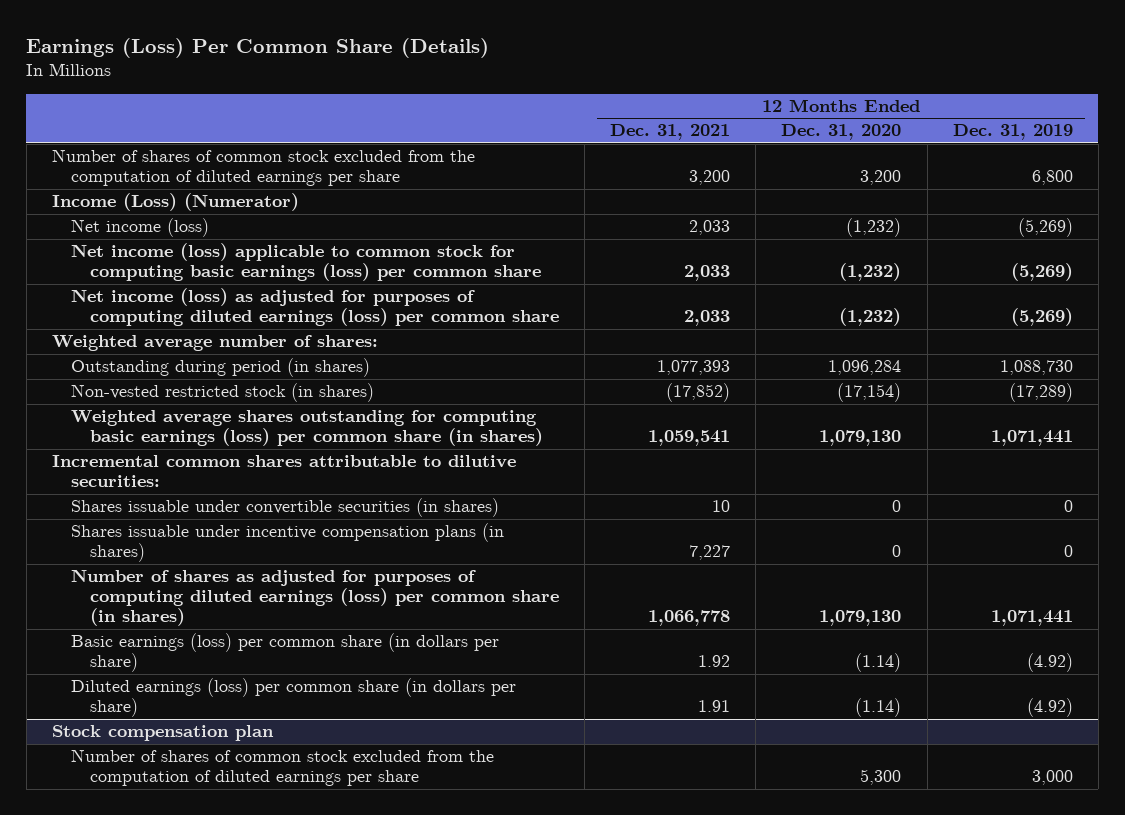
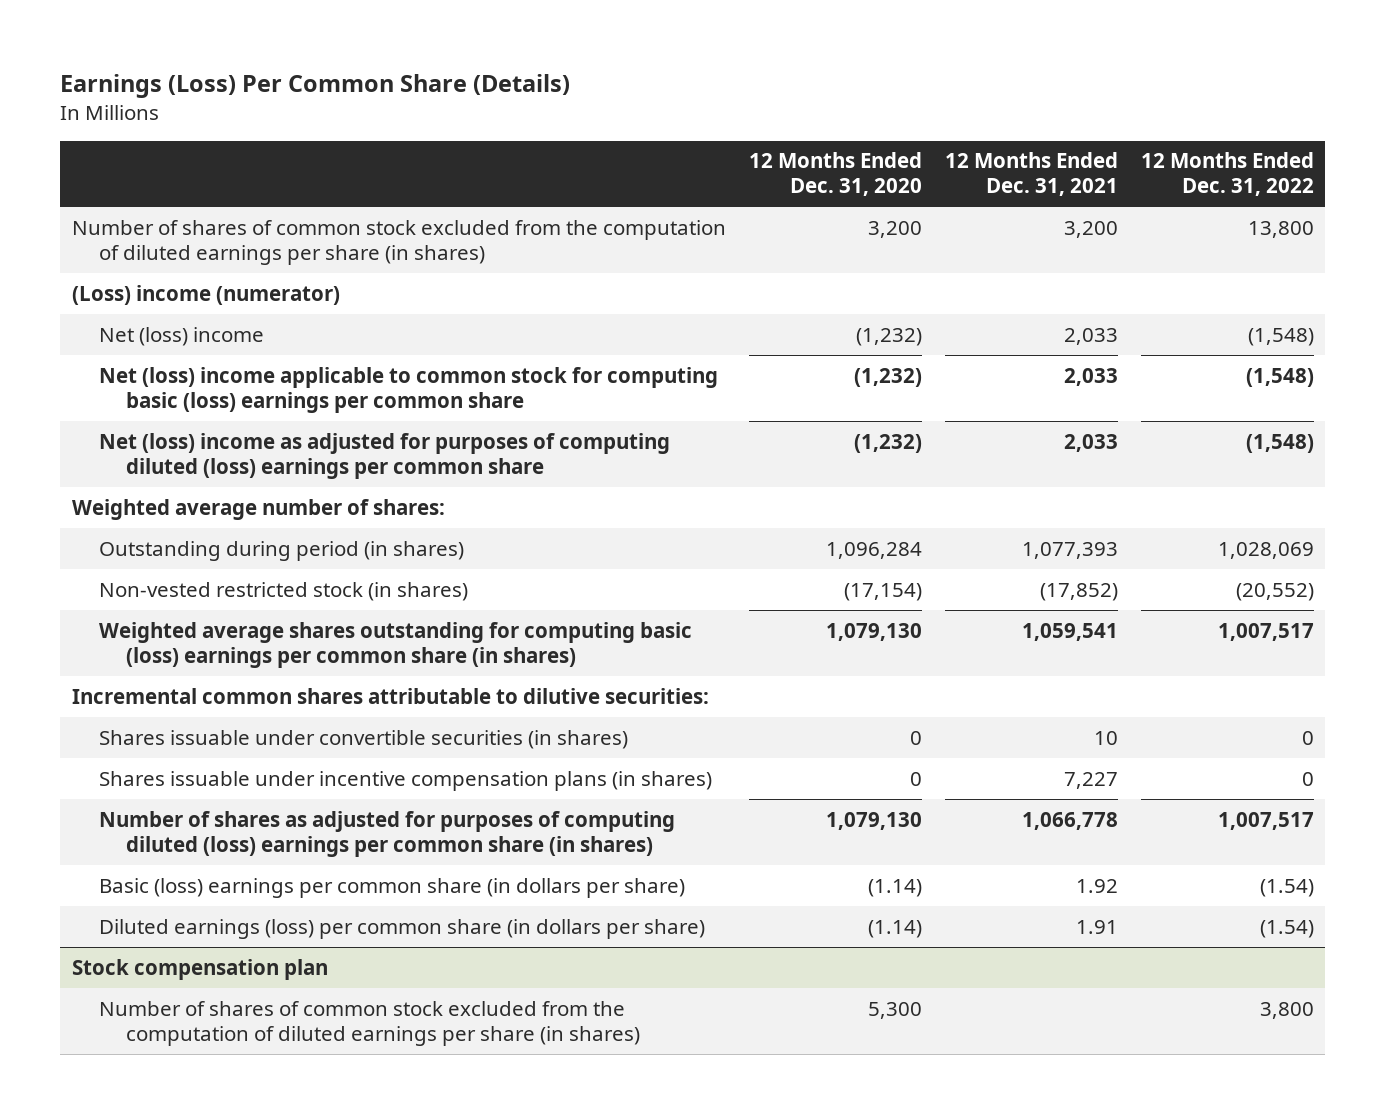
- | 12 Months Ended Dec. 31, 2021 | 12 Months Ended Dec. 31, 2020 | 12 Months Ended Dec. 31, 2019
+ | 12 Months Ended Dec. 31, 2020 | 12 Months Ended Dec. 31, 2021 | 12 Months Ended Dec. 31, 2022
- Number of shares of common stock excluded from the computation of diluted earnings per share | 3,200 | 3,200 | 6,800
- Income (Loss) (Numerator)
- Net income (loss) | 2,033 | (1,232) | (5,269)
- Net income (loss) applicable to common stock for computing basic earnings (loss) per common share | 2,033 | (1,232) | (5,269)
- Net income (loss) as adjusted for purposes of computing diluted earnings (loss) per common share | 2,033 | (1,232) | (5,269)
+ Number of shares of common stock excluded from the computation of diluted earnings per share (in shares) | 3,200 | 3,200 | 13,800
+ (Loss) income (numerator)
+ Net (loss) income | (1,232) | 2,033 | (1,548)
+ Net (loss) income applicable to common stock for computing basic (loss) earnings per common share | (1,232) | 2,033 | (1,548)
+ Net (loss) income as adjusted for purposes of computing diluted (loss) earnings per common share | (1,232) | 2,033 | (1,548)
- Weighted average shares outstanding for computing basic earnings (loss) per common share (in shares) | 1,059,541 | 1,079,130 | 1,071,441
+ Weighted average shares outstanding for computing basic (loss) earnings per common share (in shares) | 1,079,130 | 1,059,541 | 1,007,517
- Number of shares as adjusted for purposes of computing diluted earnings (loss) per common share (in shares) | 1,066,778 | 1,079,130 | 1,071,441
- Basic earnings (loss) per common share (in dollars per share) | 1.92 | (1.14) | (4.92)
+ Number of shares as adjusted for purposes of computing diluted (loss) earnings per common share (in shares) | 1,079,130 | 1,066,778 | 1,007,517
+ Basic (loss) earnings per common share (in dollars per share) | (1.14) | 1.92 | (1.54)
@ Stock compensation plan
- Number of shares of common stock excluded from the computation of diluted earnings per share | | 5,300 | 3,000
+ Number of shares of common stock excluded from the computation of diluted earnings per share (in shares) | 5,300 | | 3,800

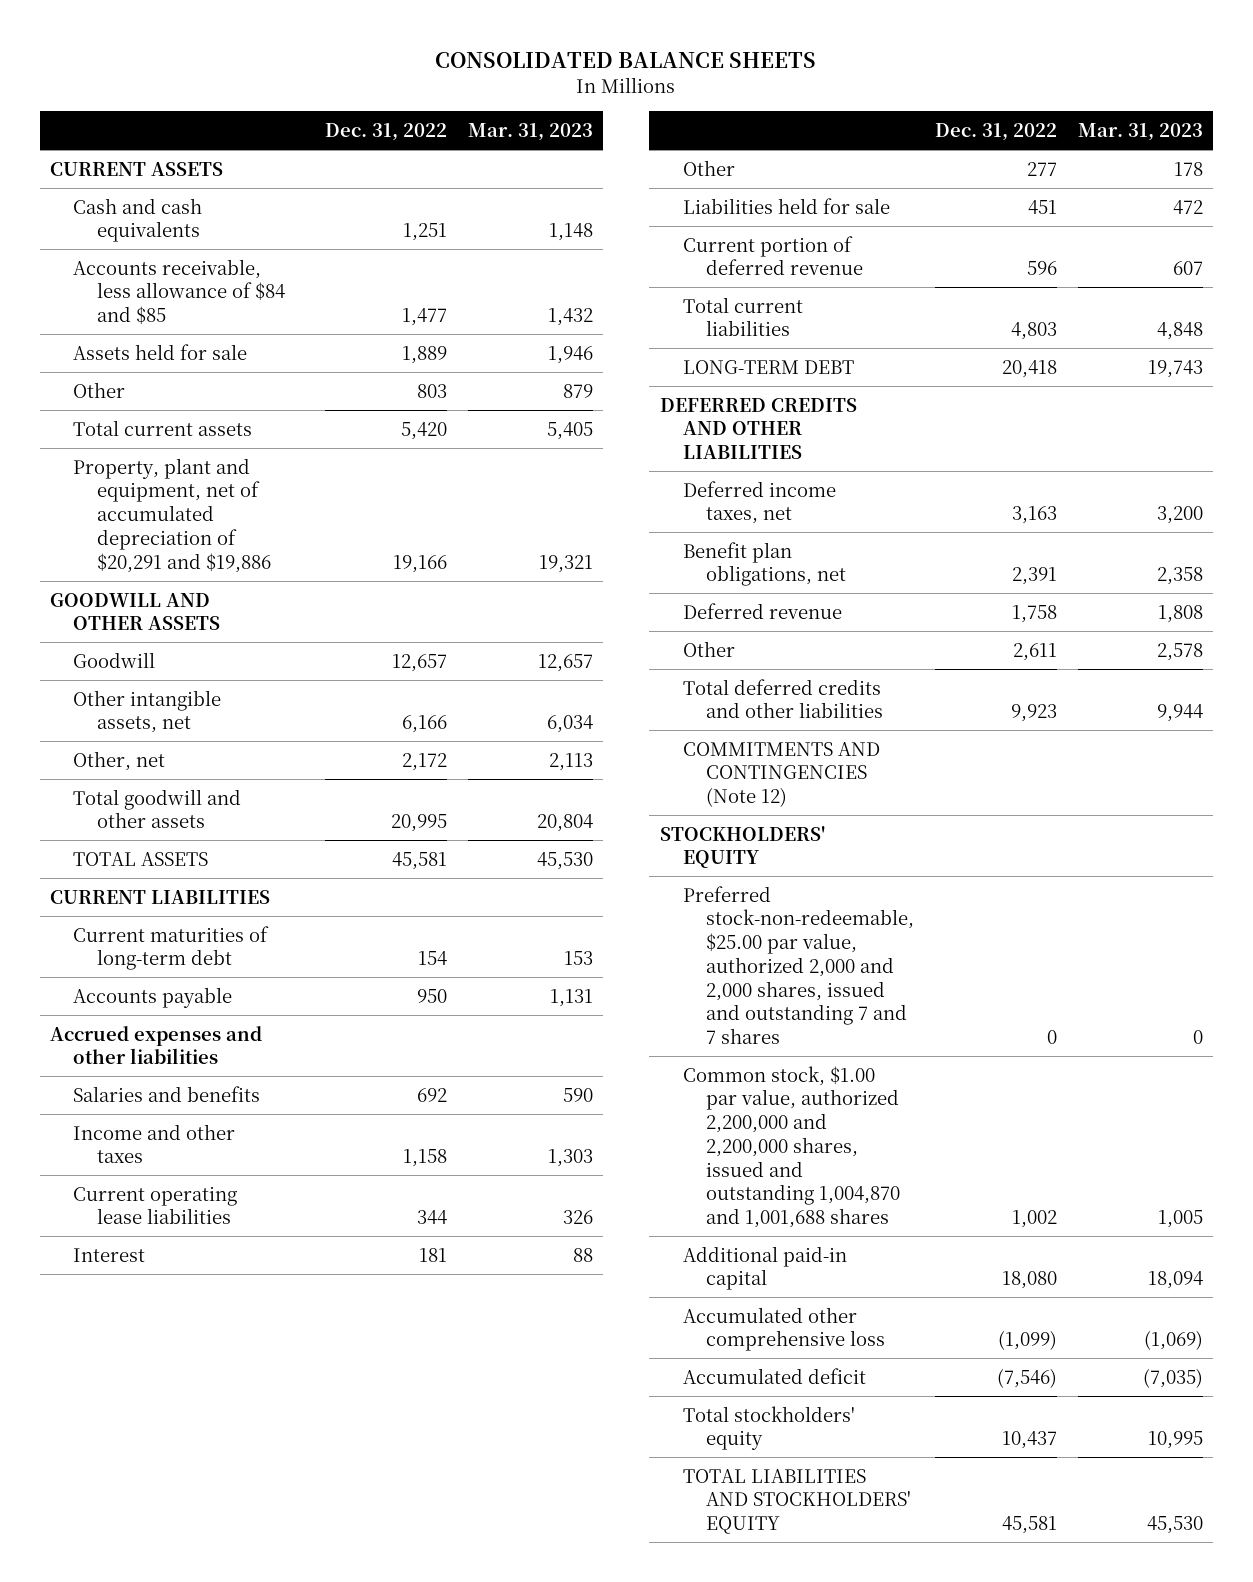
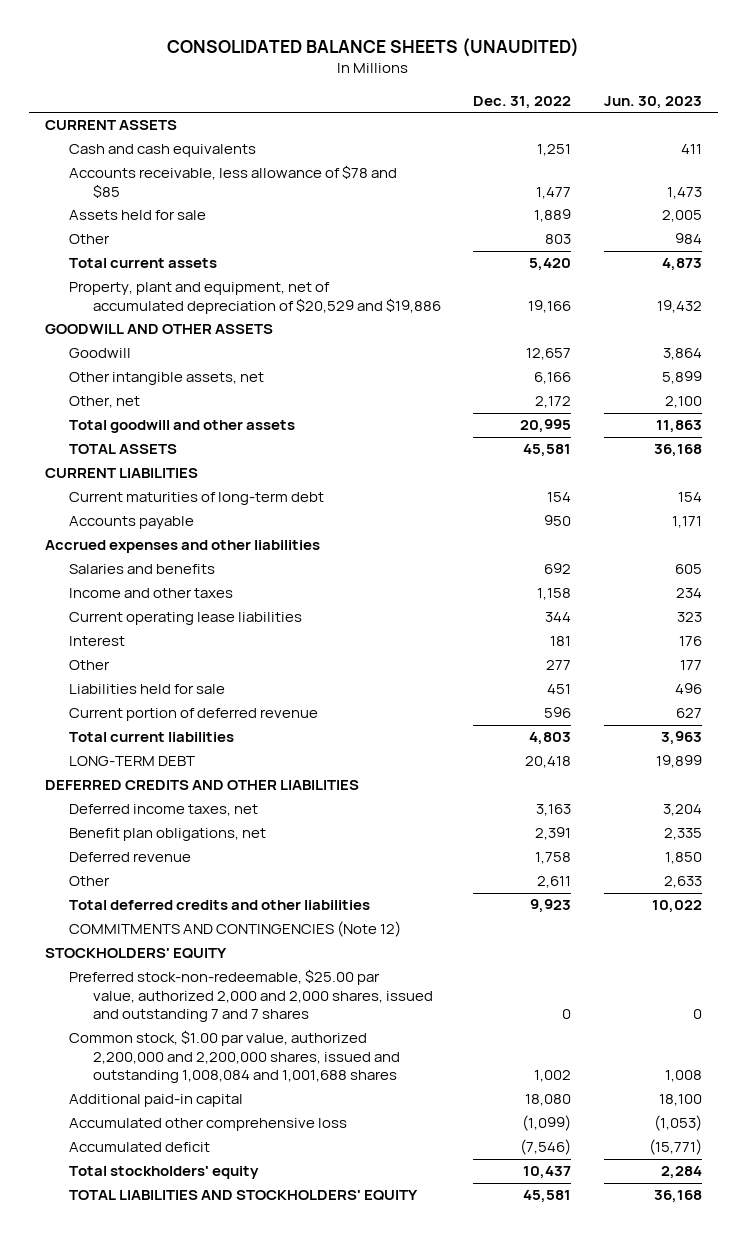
- CONSOLIDATED BALANCE SHEETS
+ CONSOLIDATED BALANCE SHEETS (UNAUDITED)
- | Dec. 31, 2022 | Mar. 31, 2023
+ | Dec. 31, 2022 | Jun. 30, 2023
- Accounts receivable, less allowance of $84 and $85 | 1,477 | 1,432
+ Accounts receivable, less allowance of $78 and $85 | 1,477 | 1,473
- Property, plant and equipment, net of accumulated depreciation of $20,291 and $19,886 | 19,166 | 19,321
+ Property, plant and equipment, net of accumulated depreciation of $20,529 and $19,886 | 19,166 | 19,432
- Common stock, $1.00 par value, authorized 2,200,000 and 2,200,000 shares, issued and outstanding 1,004,870 and 1,001,688 shares | 1,002 | 1,005
+ Common stock, $1.00 par value, authorized 2,200,000 and 2,200,000 shares, issued and outstanding 1,008,084 and 1,001,688 shares | 1,002 | 1,008

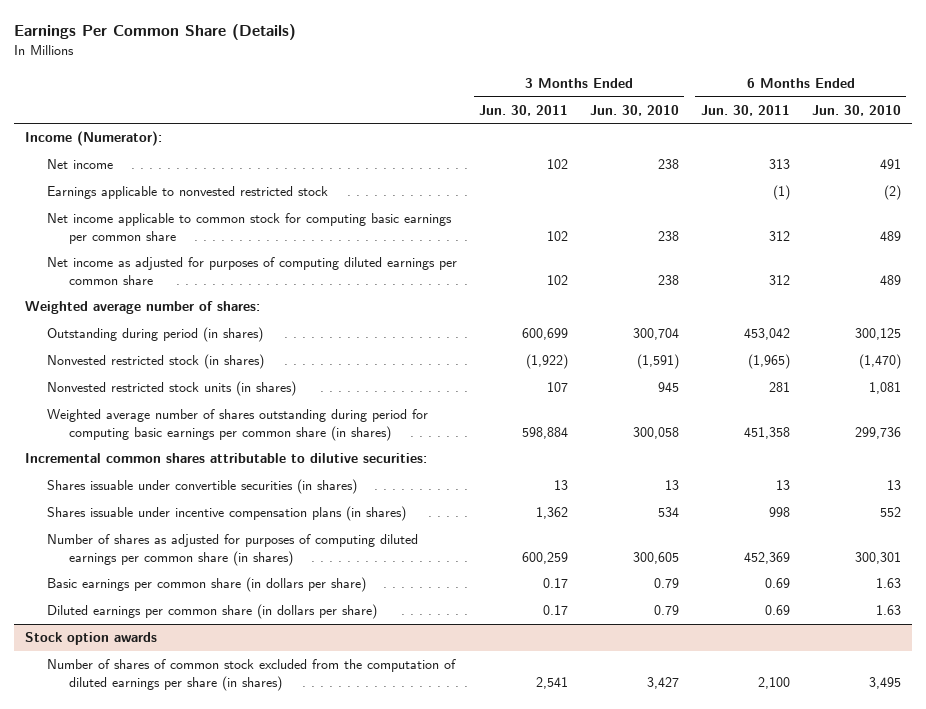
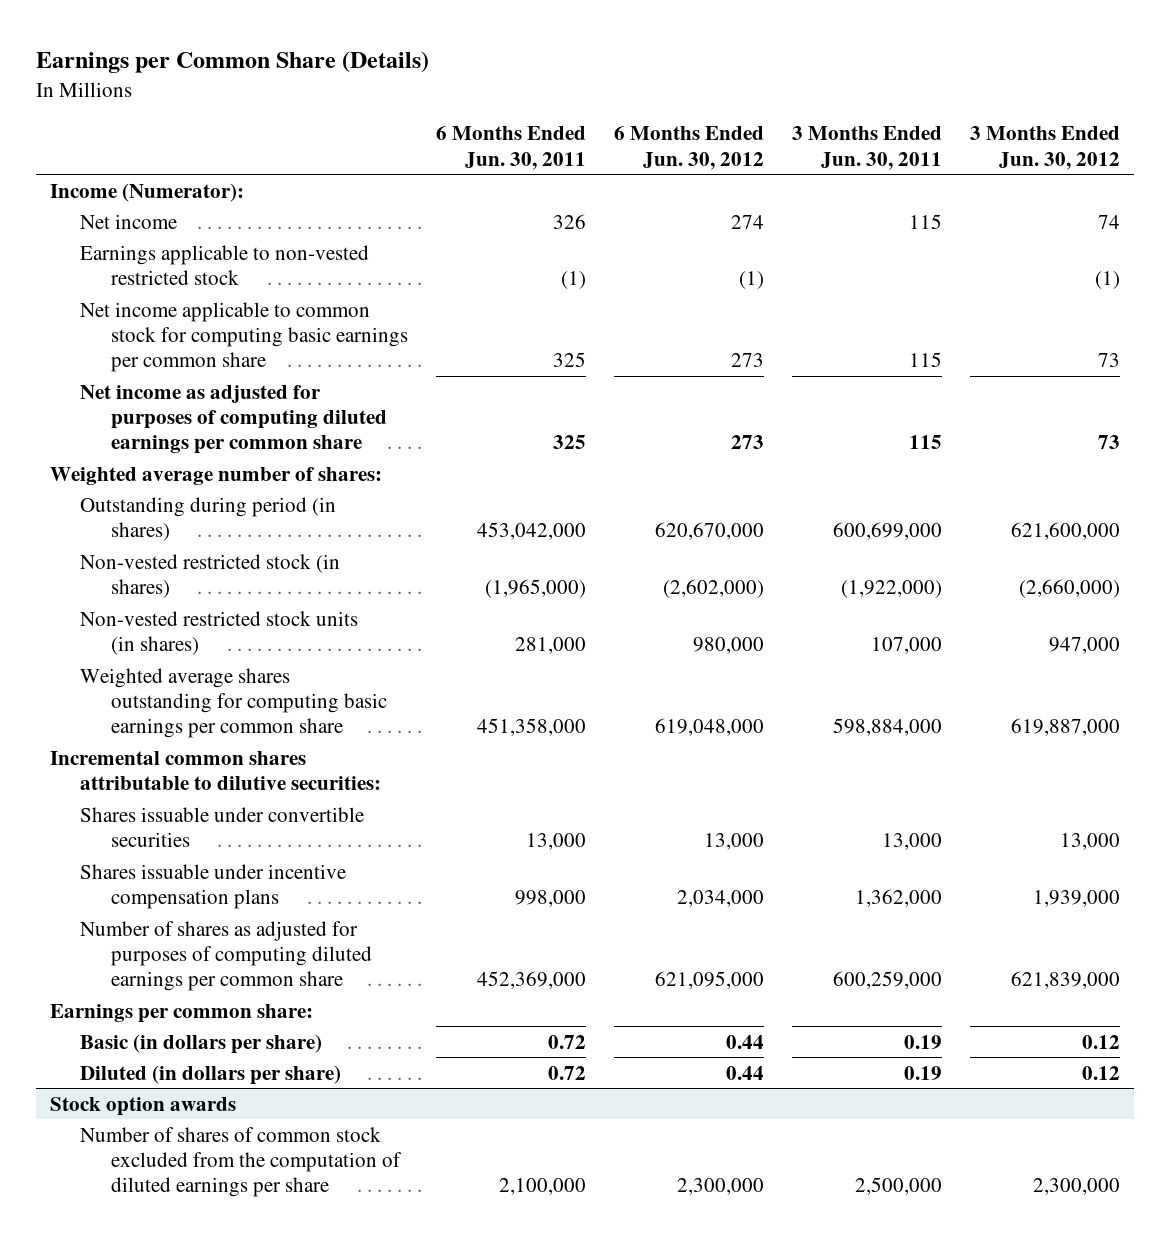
- Earnings Per Common Share (Details)
+ Earnings per Common Share (Details)
- | 3 Months Ended Jun. 30, 2011 | 3 Months Ended Jun. 30, 2010 | 6 Months Ended Jun. 30, 2011 | 6 Months Ended Jun. 30, 2010
+ | 6 Months Ended Jun. 30, 2011 | 6 Months Ended Jun. 30, 2012 | 3 Months Ended Jun. 30, 2011 | 3 Months Ended Jun. 30, 2012
- Net income | 102 | 238 | 313 | 491
- Earnings applicable to nonvested restricted stock | | | (1) | (2)
- Net income applicable to common stock for computing basic earnings per common share | 102 | 238 | 312 | 489
- Net income as adjusted for purposes of computing diluted earnings per common share | 102 | 238 | 312 | 489
+ Net income | 326 | 274 | 115 | 74
+ Earnings applicable to non-vested restricted stock | (1) | (1) | | (1)
+ Net income applicable to common stock for computing basic earnings per common share | 325 | 273 | 115 | 73
+ Net income as adjusted for purposes of computing diluted earnings per common share | 325 | 273 | 115 | 73
- Outstanding during period (in shares) | 600,699 | 300,704 | 453,042 | 300,125
- Nonvested restricted stock (in shares) | (1,922) | (1,591) | (1,965) | (1,470)
- Nonvested restricted stock units (in shares) | 107 | 945 | 281 | 1,081
- Weighted average number of shares outstanding during period for computing basic earnings per common share (in shares) | 598,884 | 300,058 | 451,358 | 299,736
+ Outstanding during period (in shares) | 453,042,000 | 620,670,000 | 600,699,000 | 621,600,000
+ Non-vested restricted stock (in shares) | (1,965,000) | (2,602,000) | (1,922,000) | (2,660,000)
+ Non-vested restricted stock units (in shares) | 281,000 | 980,000 | 107,000 | 947,000
+ Weighted average shares outstanding for computing basic earnings per common share | 451,358,000 | 619,048,000 | 598,884,000 | 619,887,000
- Shares issuable under convertible securities (in shares) | 13 | 13 | 13 | 13
- Shares issuable under incentive compensation plans (in shares) | 1,362 | 534 | 998 | 552
- Number of shares as adjusted for purposes of computing diluted earnings per common share (in shares) | 600,259 | 300,605 | 452,369 | 300,301
- Basic earnings per common share (in dollars per share) | 0.17 | 0.79 | 0.69 | 1.63
- Diluted earnings per common share (in dollars per share) | 0.17 | 0.79 | 0.69 | 1.63
+ Shares issuable under convertible securities | 13,000 | 13,000 | 13,000 | 13,000
+ Shares issuable under incentive compensation plans | 998,000 | 2,034,000 | 1,362,000 | 1,939,000
+ Number of shares as adjusted for purposes of computing diluted earnings per common share | 452,369,000 | 621,095,000 | 600,259,000 | 621,839,000
+ Earnings per common share:
+ Basic (in dollars per share) | 0.72 | 0.44 | 0.19 | 0.12
+ Diluted (in dollars per share) | 0.72 | 0.44 | 0.19 | 0.12
@ Stock option awards
- Number of shares of common stock excluded from the computation of diluted earnings per share (in shares) | 2,541 | 3,427 | 2,100 | 3,495
+ Number of shares of common stock excluded from the computation of diluted earnings per share | 2,100,000 | 2,300,000 | 2,500,000 | 2,300,000

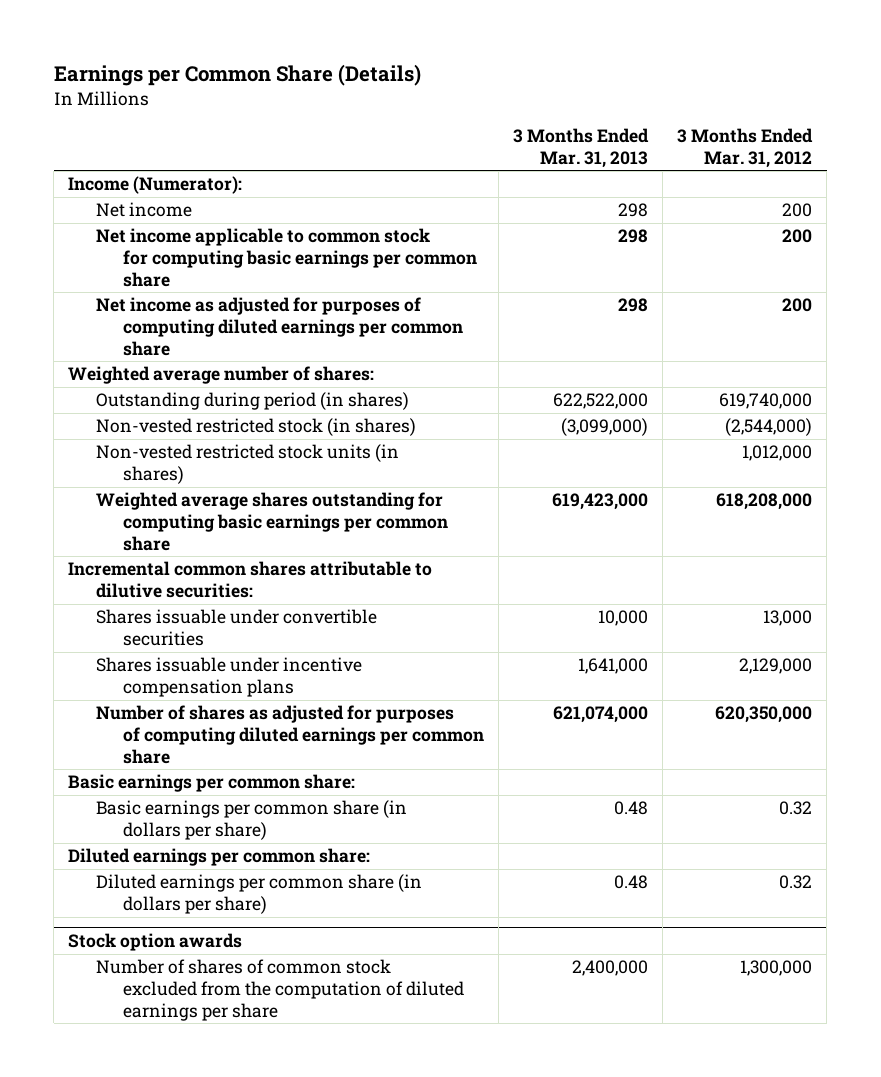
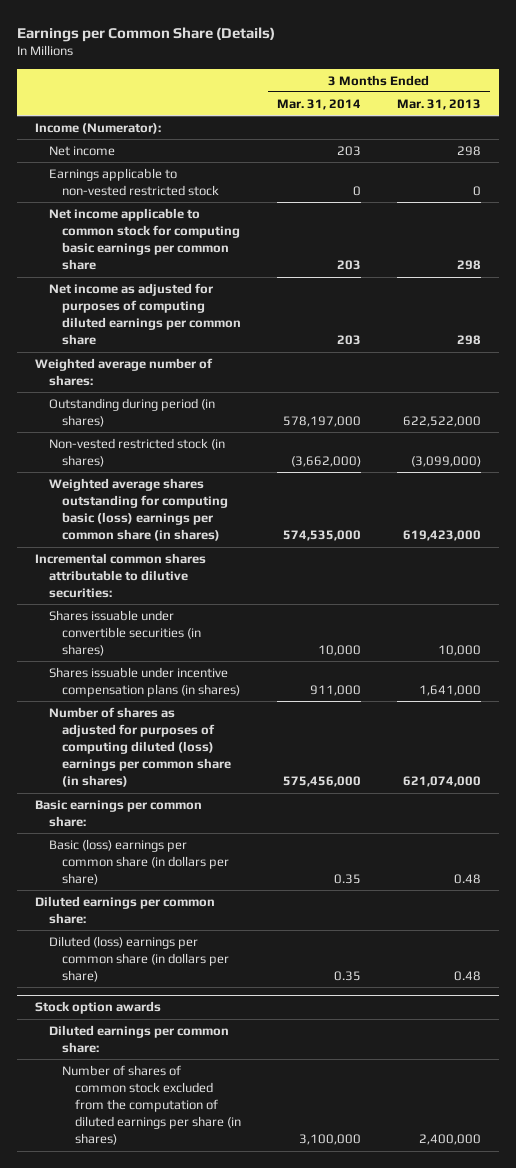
- | 3 Months Ended Mar. 31, 2013 | 3 Months Ended Mar. 31, 2012
+ | 3 Months Ended Mar. 31, 2014 | 3 Months Ended Mar. 31, 2013
+ Earnings applicable to non-vested restricted stock | 0 | 0
- Non-vested restricted stock units (in shares) | | 1,012,000
- Weighted average shares outstanding for computing basic earnings per common share | 619,423,000 | 618,208,000
+ Weighted average shares outstanding for computing basic (loss) earnings per common share (in shares) | 574,535,000 | 619,423,000
- Shares issuable under convertible securities | 10,000 | 13,000
- Shares issuable under incentive compensation plans | 1,641,000 | 2,129,000
- Number of shares as adjusted for purposes of computing diluted earnings per common share | 621,074,000 | 620,350,000
+ Shares issuable under convertible securities (in shares) | 10,000 | 10,000
+ Shares issuable under incentive compensation plans (in shares) | 911,000 | 1,641,000
+ Number of shares as adjusted for purposes of computing diluted (loss) earnings per common share (in shares) | 575,456,000 | 621,074,000
- Basic earnings per common share (in dollars per share) | 0.48 | 0.32
+ Basic (loss) earnings per common share (in dollars per share) | 0.35 | 0.48
- Diluted earnings per common share (in dollars per share) | 0.48 | 0.32
+ Diluted (loss) earnings per common share (in dollars per share) | 0.35 | 0.48
@ Stock option awards
- Number of shares of common stock excluded from the computation of diluted earnings per share | 2,400,000 | 1,300,000
+ Diluted earnings per common share:
+ Number of shares of common stock excluded from the computation of diluted earnings per share (in shares) | 3,100,000 | 2,400,000

